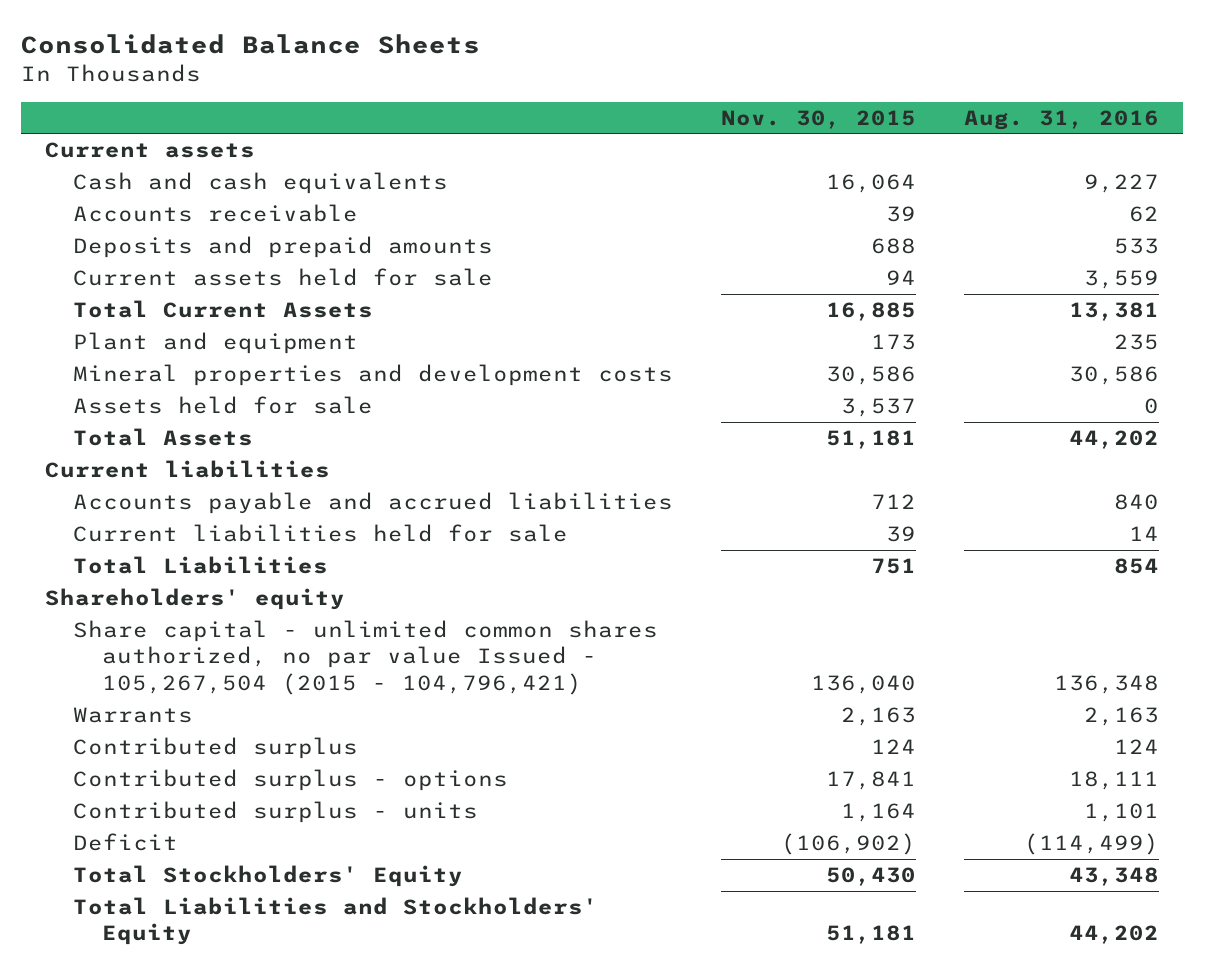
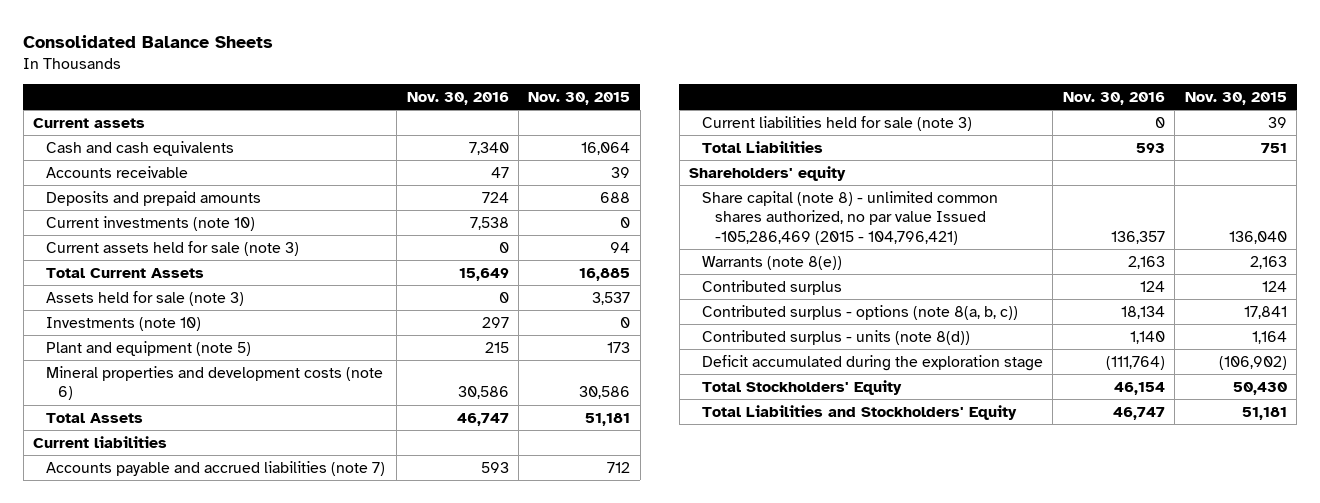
- | Nov. 30, 2015 | Aug. 31, 2016
+ | Nov. 30, 2016 | Nov. 30, 2015
- Current assets held for sale | 94 | 3,559
+ Current investments (note 10) | 7,538 | 0
+ Current assets held for sale (note 3) | 0 | 94
- Plant and equipment | 173 | 235
- Mineral properties and development costs | 30,586 | 30,586
- Assets held for sale | 3,537 | 0
+ Assets held for sale (note 3) | 0 | 3,537
+ Investments (note 10) | 297 | 0
+ Plant and equipment (note 5) | 215 | 173
+ Mineral properties and development costs (note 6) | 30,586 | 30,586
- Accounts payable and accrued liabilities | 712 | 840
- Current liabilities held for sale | 39 | 14
+ Accounts payable and accrued liabilities (note 7) | 593 | 712
+ Current liabilities held for sale (note 3) | 0 | 39
- Share capital - unlimited common shares authorized, no par value Issued - 105,267,504 (2015 - 104,796,421) | 136,040 | 136,348
- Warrants | 2,163 | 2,163
+ Share capital (note 8) - unlimited common shares authorized, no par value Issued -105,286,469 (2015 - 104,796,421) | 136,357 | 136,040
+ Warrants (note 8(e)) | 2,163 | 2,163
- Contributed surplus - options | 17,841 | 18,111
- Contributed surplus - units | 1,164 | 1,101
- Deficit | (106,902) | (114,499)
+ Contributed surplus - options (note 8(a, b, c)) | 18,134 | 17,841
+ Contributed surplus - units (note 8(d)) | 1,140 | 1,164
+ Deficit accumulated during the exploration stage | (111,764) | (106,902)

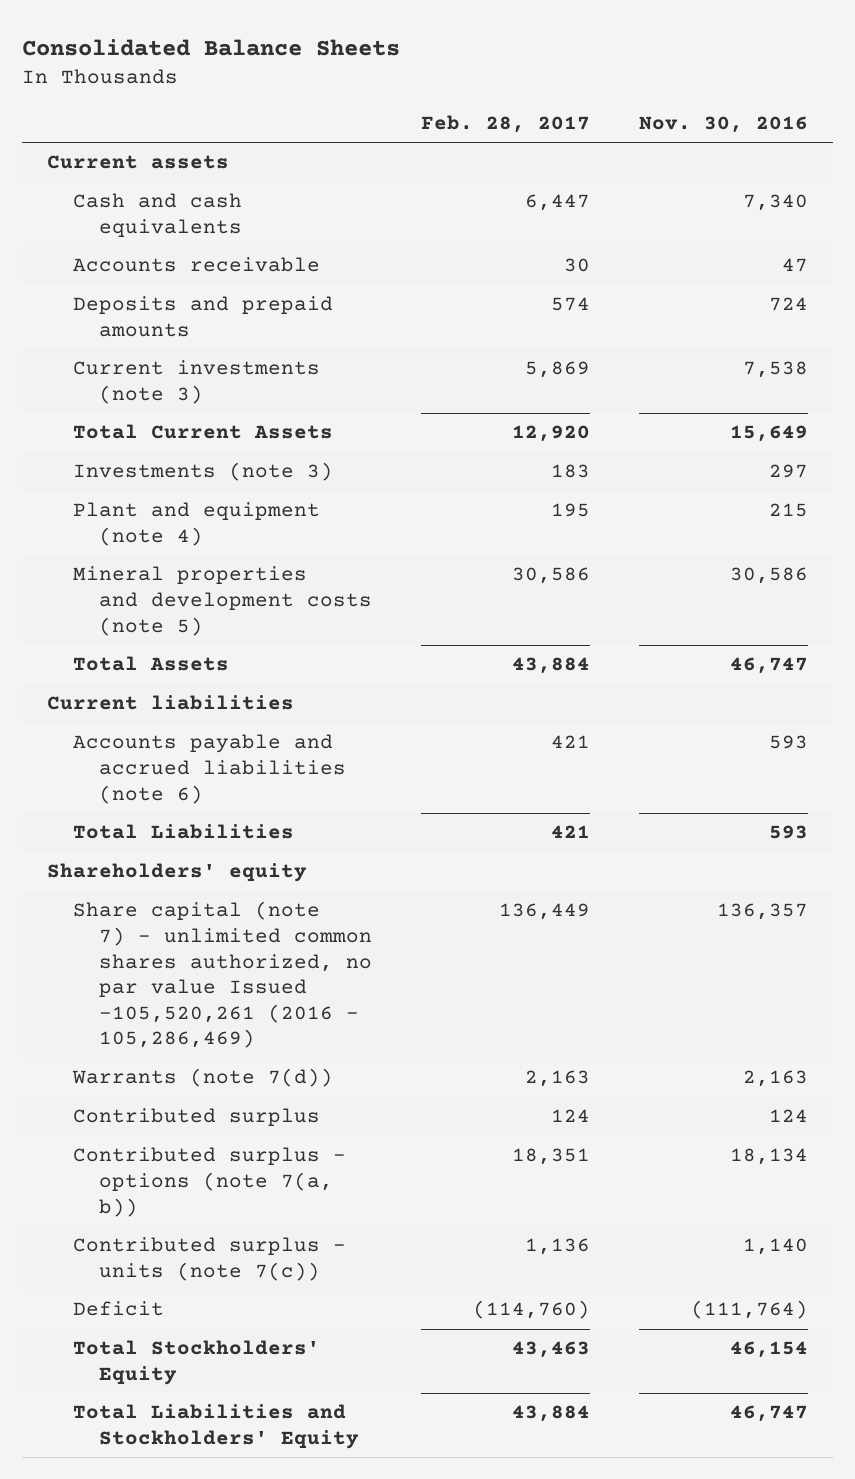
- | Nov. 30, 2016 | Nov. 30, 2015
+ | Feb. 28, 2017 | Nov. 30, 2016
- Current investments (note 10) | 7,538 | 0
- Current assets held for sale (note 3) | 0 | 94
+ Current investments (note 3) | 5,869 | 7,538
- Assets held for sale (note 3) | 0 | 3,537
- Investments (note 10) | 297 | 0
- Plant and equipment (note 5) | 215 | 173
- Mineral properties and development costs (note 6) | 30,586 | 30,586
+ Investments (note 3) | 183 | 297
+ Plant and equipment (note 4) | 195 | 215
+ Mineral properties and development costs (note 5) | 30,586 | 30,586
- Accounts payable and accrued liabilities (note 7) | 593 | 712
- Current liabilities held for sale (note 3) | 0 | 39
+ Accounts payable and accrued liabilities (note 6) | 421 | 593
- Share capital (note 8) - unlimited common shares authorized, no par value Issued -105,286,469 (2015 - 104,796,421) | 136,357 | 136,040
- Warrants (note 8(e)) | 2,163 | 2,163
+ Share capital (note 7) - unlimited common shares authorized, no par value Issued -105,520,261 (2016 - 105,286,469) | 136,449 | 136,357
+ Warrants (note 7(d)) | 2,163 | 2,163
- Contributed surplus - options (note 8(a, b, c)) | 18,134 | 17,841
- Contributed surplus - units (note 8(d)) | 1,140 | 1,164
- Deficit accumulated during the exploration stage | (111,764) | (106,902)
+ Contributed surplus - options (note 7(a, b)) | 18,351 | 18,134
+ Contributed surplus - units (note 7(c)) | 1,136 | 1,140
+ Deficit | (114,760) | (111,764)

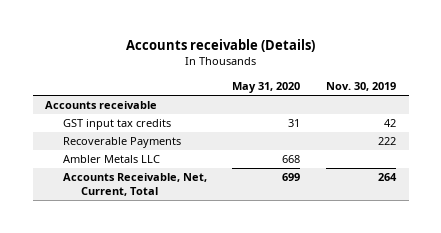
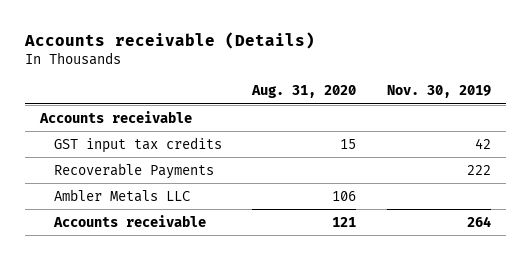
- | May 31, 2020 | Nov. 30, 2019
+ | Aug. 31, 2020 | Nov. 30, 2019
- Accounts Receivable, Net, Current, Total | 699 | 264
+ Accounts receivable | 121 | 264

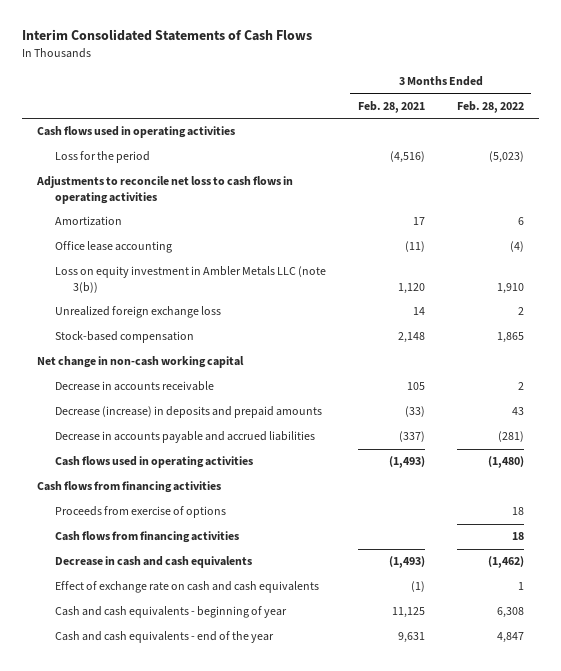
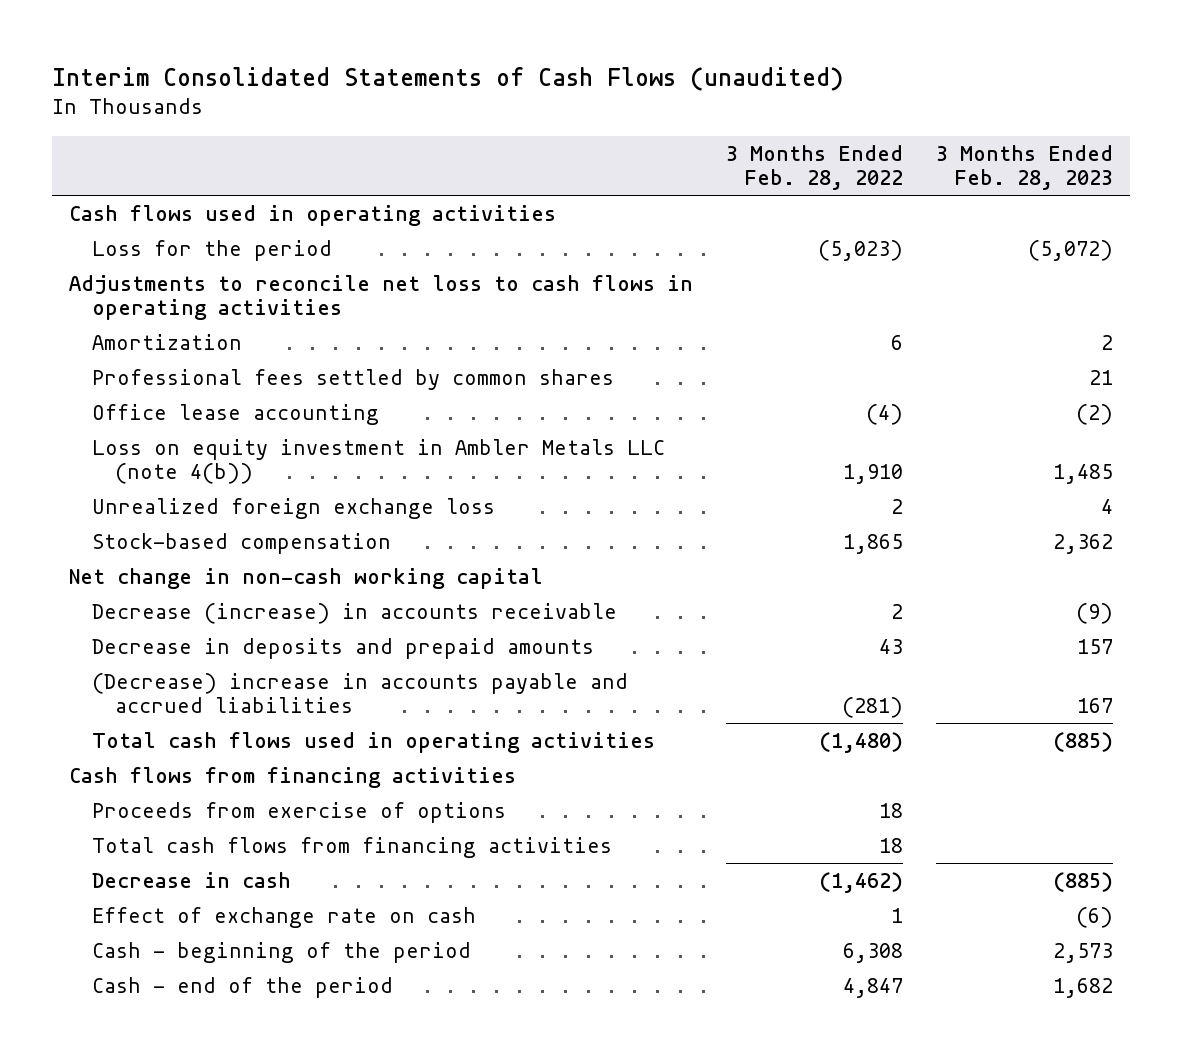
- Interim Consolidated Statements of Cash Flows
+ Interim Consolidated Statements of Cash Flows (unaudited)
- | 3 Months Ended Feb. 28, 2021 | 3 Months Ended Feb. 28, 2022
+ | 3 Months Ended Feb. 28, 2022 | 3 Months Ended Feb. 28, 2023
+ Professional fees settled by common shares | | 21
- Loss on equity investment in Ambler Metals LLC (note 3(b)) | 1,120 | 1,910
+ Loss on equity investment in Ambler Metals LLC (note 4(b)) | 1,910 | 1,485
- Decrease in accounts receivable | 105 | 2
- Decrease (increase) in deposits and prepaid amounts | (33) | 43
- Decrease in accounts payable and accrued liabilities | (337) | (281)
- Cash flows used in operating activities | (1,493) | (1,480)
+ Decrease (increase) in accounts receivable | 2 | (9)
+ Decrease in deposits and prepaid amounts | 43 | 157
+ (Decrease) increase in accounts payable and accrued liabilities | (281) | 167
+ Total cash flows used in operating activities | (1,480) | (885)
- Cash flows from financing activities | | 18
- Decrease in cash and cash equivalents | (1,493) | (1,462)
- Effect of exchange rate on cash and cash equivalents | (1) | 1
- Cash and cash equivalents - beginning of year | 11,125 | 6,308
- Cash and cash equivalents - end of the year | 9,631 | 4,847
+ Total cash flows from financing activities | 18 |
+ Decrease in cash | (1,462) | (885)
+ Effect of exchange rate on cash | 1 | (6)
+ Cash - beginning of the period | 6,308 | 2,573
+ Cash - end of the period | 4,847 | 1,682

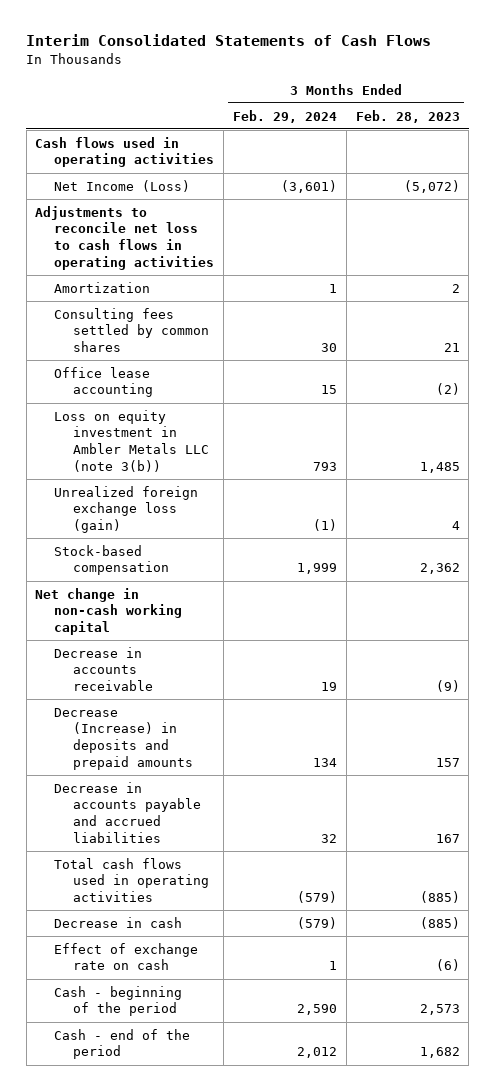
- Interim Consolidated Statements of Cash Flows (unaudited)
+ Interim Consolidated Statements of Cash Flows
- | 3 Months Ended Feb. 28, 2022 | 3 Months Ended Feb. 28, 2023
+ | 3 Months Ended Feb. 29, 2024 | 3 Months Ended Feb. 28, 2023
- Loss for the period | (5,023) | (5,072)
+ Net Income (Loss) | (3,601) | (5,072)
- Professional fees settled by common shares | | 21
+ Consulting fees settled by common shares | 30 | 21
- Loss on equity investment in Ambler Metals LLC (note 4(b)) | 1,910 | 1,485
- Unrealized foreign exchange loss | 2 | 4
+ Loss on equity investment in Ambler Metals LLC (note 3(b)) | 793 | 1,485
+ Unrealized foreign exchange loss (gain) | (1) | 4
- Decrease (increase) in accounts receivable | 2 | (9)
- Decrease in deposits and prepaid amounts | 43 | 157
- (Decrease) increase in accounts payable and accrued liabilities | (281) | 167
+ Decrease in accounts receivable | 19 | (9)
+ Decrease (Increase) in deposits and prepaid amounts | 134 | 157
+ Decrease in accounts payable and accrued liabilities | 32 | 167
- Cash flows from financing activities
- Proceeds from exercise of options | 18 |
- Total cash flows from financing activities | 18 |

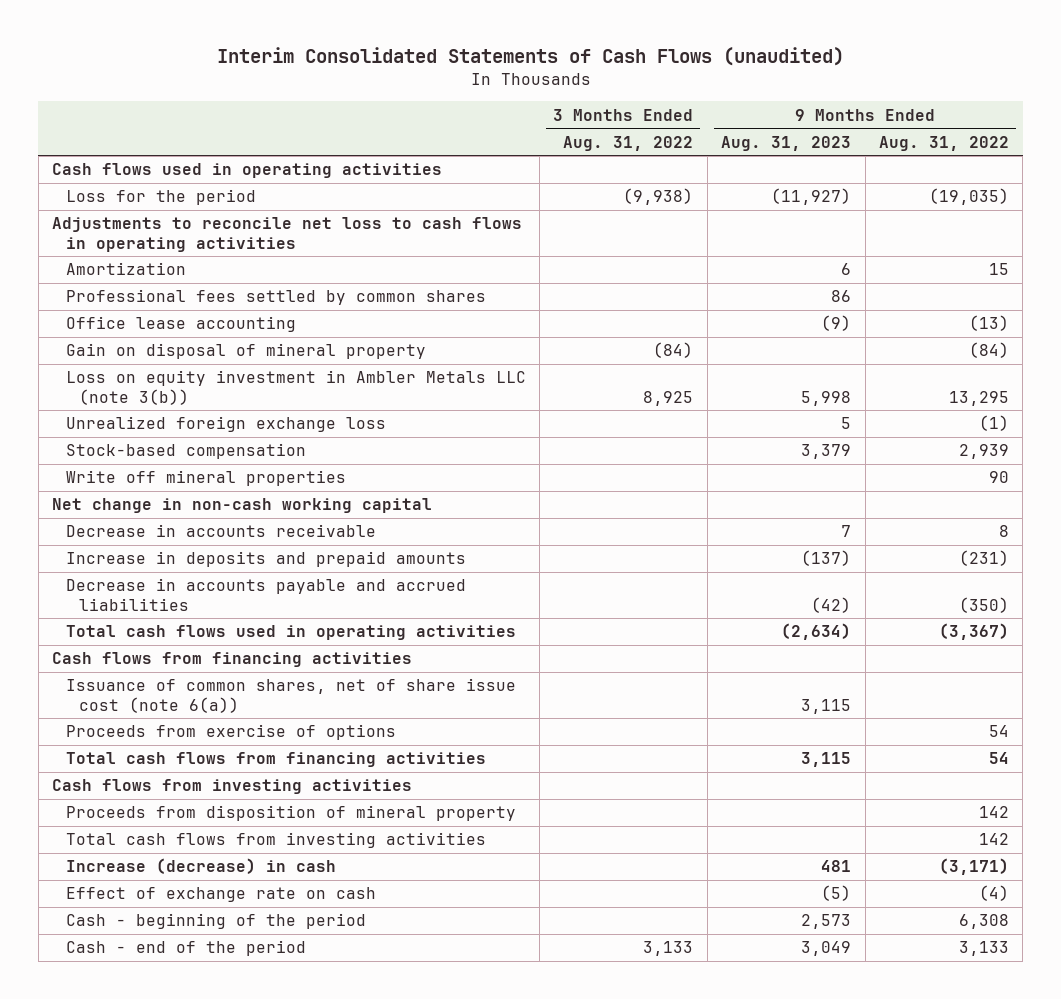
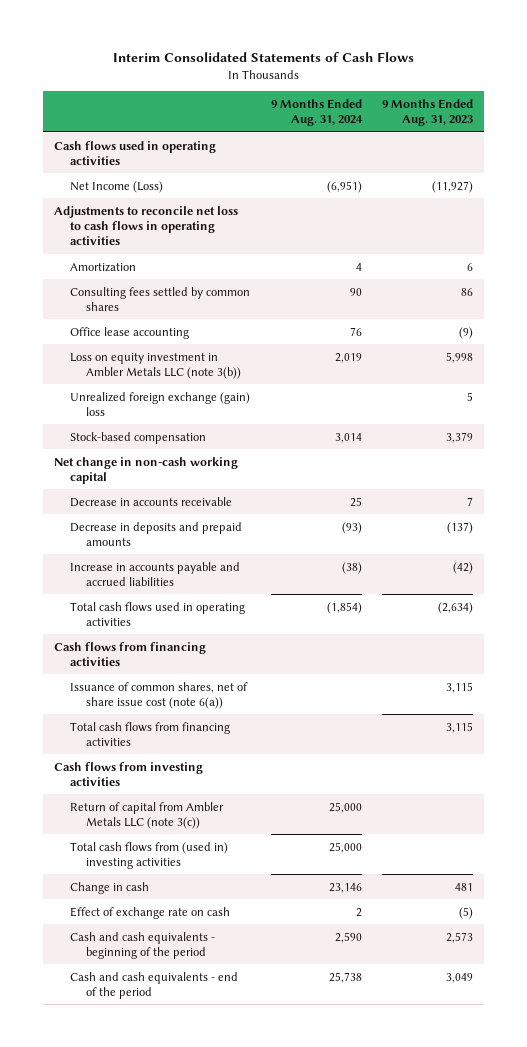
- Interim Consolidated Statements of Cash Flows (unaudited)
+ Interim Consolidated Statements of Cash Flows
- | 3 Months Ended Aug. 31, 2022 | 9 Months Ended Aug. 31, 2023 | 9 Months Ended Aug. 31, 2022
+ | 9 Months Ended Aug. 31, 2024 | 9 Months Ended Aug. 31, 2023
- Loss for the period | (9,938) | (11,927) | (19,035)
+ Net Income (Loss) | (6,951) | (11,927)
- Professional fees settled by common shares | | 86 |
+ Consulting fees settled by common shares | 90 | 86
- Gain on disposal of mineral property | (84) | | (84)
- Unrealized foreign exchange loss | | 5 | (1)
+ Unrealized foreign exchange (gain) loss | | 5
- Write off mineral properties | | | 90
- Increase in deposits and prepaid amounts | | (137) | (231)
- Decrease in accounts payable and accrued liabilities | | (42) | (350)
+ Decrease in deposits and prepaid amounts | (93) | (137)
+ Increase in accounts payable and accrued liabilities | (38) | (42)
- Proceeds from exercise of options | | | 54
- Proceeds from disposition of mineral property | | | 142
- Total cash flows from investing activities | | | 142
- Increase (decrease) in cash | | 481 | (3,171)
+ Return of capital from Ambler Metals LLC (note 3(c)) | 25,000 |
+ Total cash flows from (used in) investing activities | 25,000 |
+ Change in cash | 23,146 | 481
- Cash - beginning of the period | | 2,573 | 6,308
- Cash - end of the period | 3,133 | 3,049 | 3,133
+ Cash and cash equivalents - beginning of the period | 2,590 | 2,573
+ Cash and cash equivalents - end of the period | 25,738 | 3,049

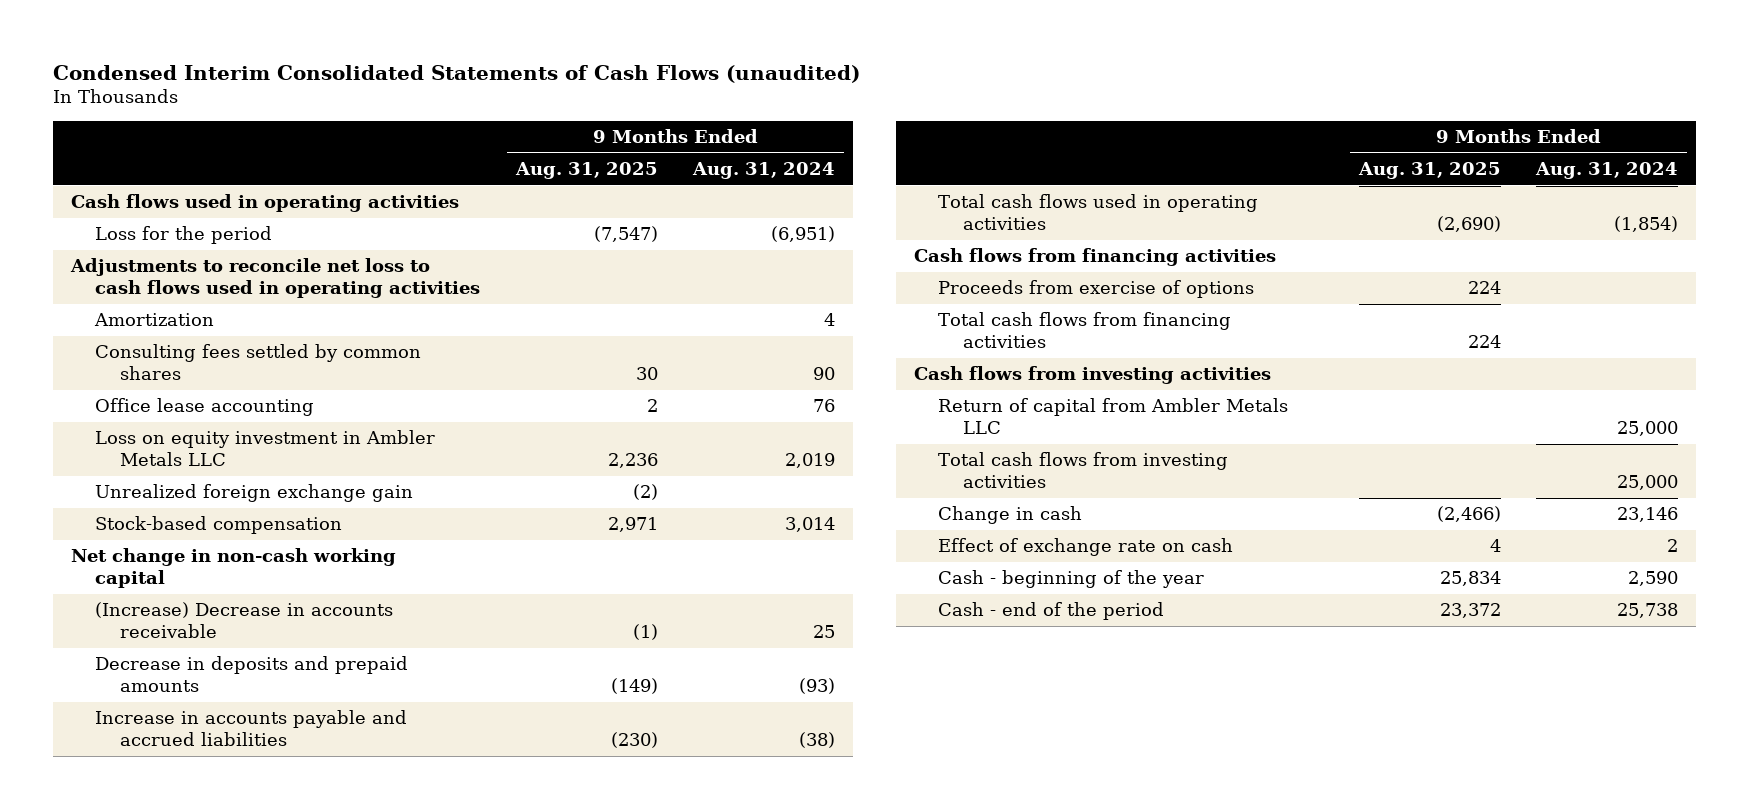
- Interim Consolidated Statements of Cash Flows
+ Condensed Interim Consolidated Statements of Cash Flows (unaudited)
- | 9 Months Ended Aug. 31, 2024 | 9 Months Ended Aug. 31, 2023
+ | 9 Months Ended Aug. 31, 2025 | 9 Months Ended Aug. 31, 2024
- Net Income (Loss) | (6,951) | (11,927)
- Adjustments to reconcile net loss to cash flows in operating activities
+ Loss for the period | (7,547) | (6,951)
+ Adjustments to reconcile net loss to cash flows used in operating activities
- Loss on equity investment in Ambler Metals LLC (note 3(b)) | 2,019 | 5,998
- Unrealized foreign exchange (gain) loss | | 5
+ Loss on equity investment in Ambler Metals LLC | 2,236 | 2,019
+ Unrealized foreign exchange gain | (2) |
- Decrease in accounts receivable | 25 | 7
+ (Increase) Decrease in accounts receivable | (1) | 25
- Issuance of common shares, net of share issue cost (note 6(a)) | | 3,115
+ Proceeds from exercise of options | 224 |
- Return of capital from Ambler Metals LLC (note 3(c)) | 25,000 |
- Total cash flows from (used in) investing activities | 25,000 |
+ Return of capital from Ambler Metals LLC | | 25,000
+ Total cash flows from investing activities | | 25,000
- Cash and cash equivalents - beginning of the period | 2,590 | 2,573
- Cash and cash equivalents - end of the period | 25,738 | 3,049
+ Cash - beginning of the year | 25,834 | 2,590
+ Cash - end of the period | 23,372 | 25,738

